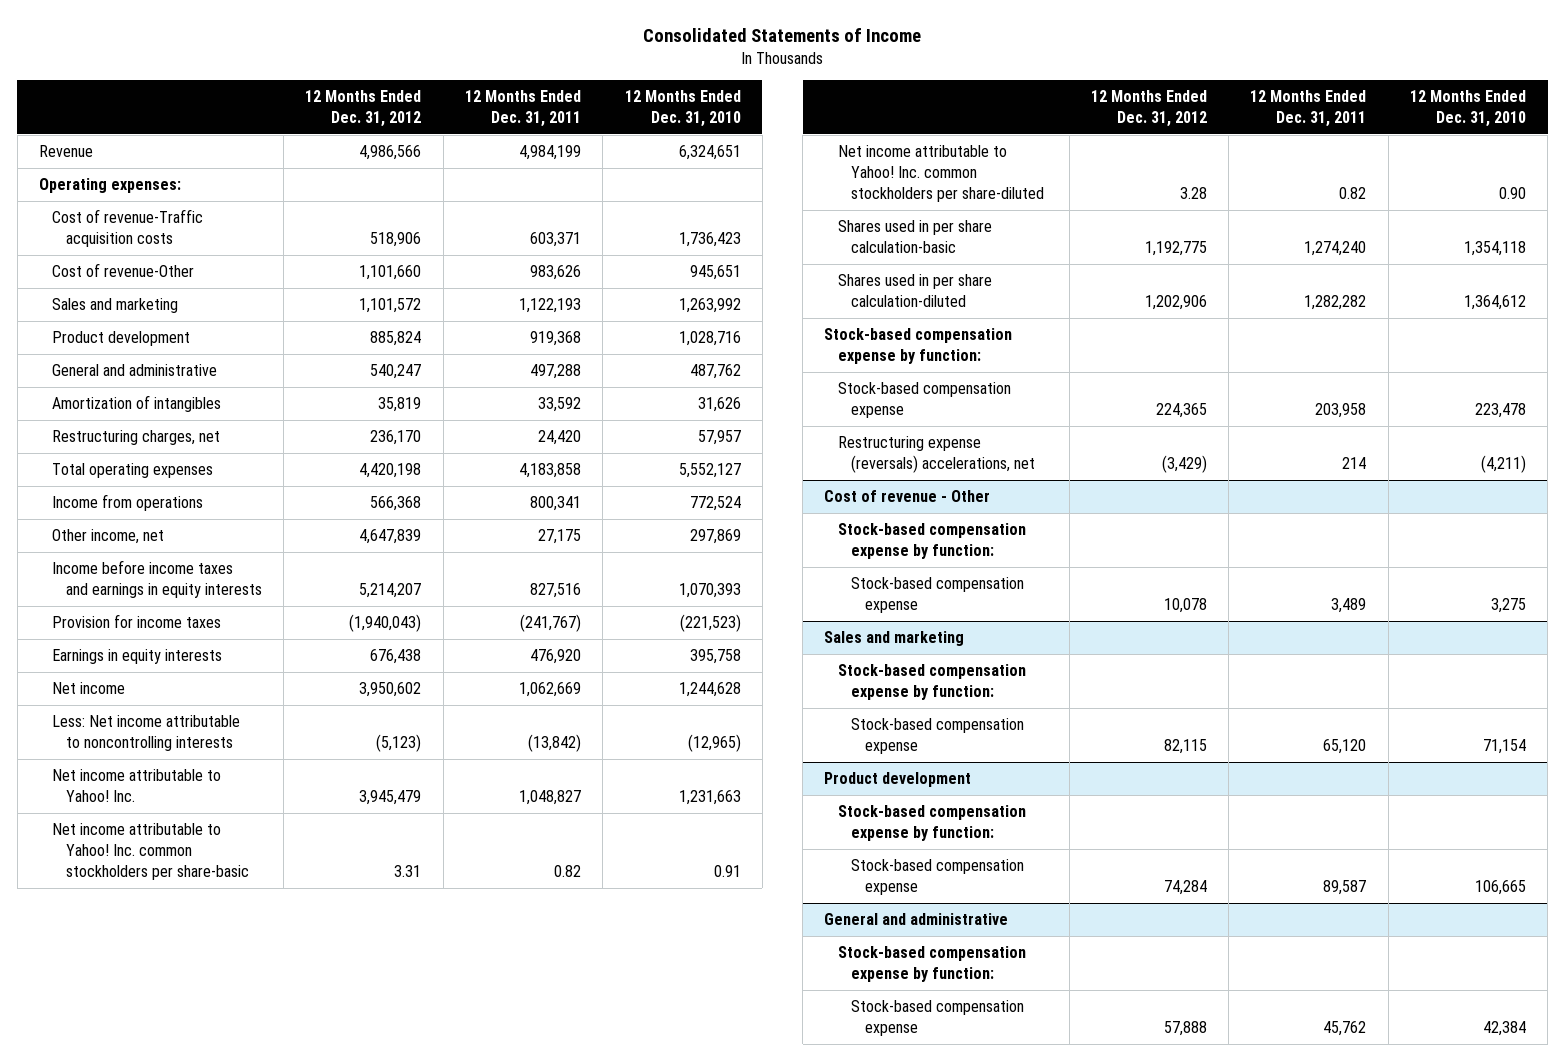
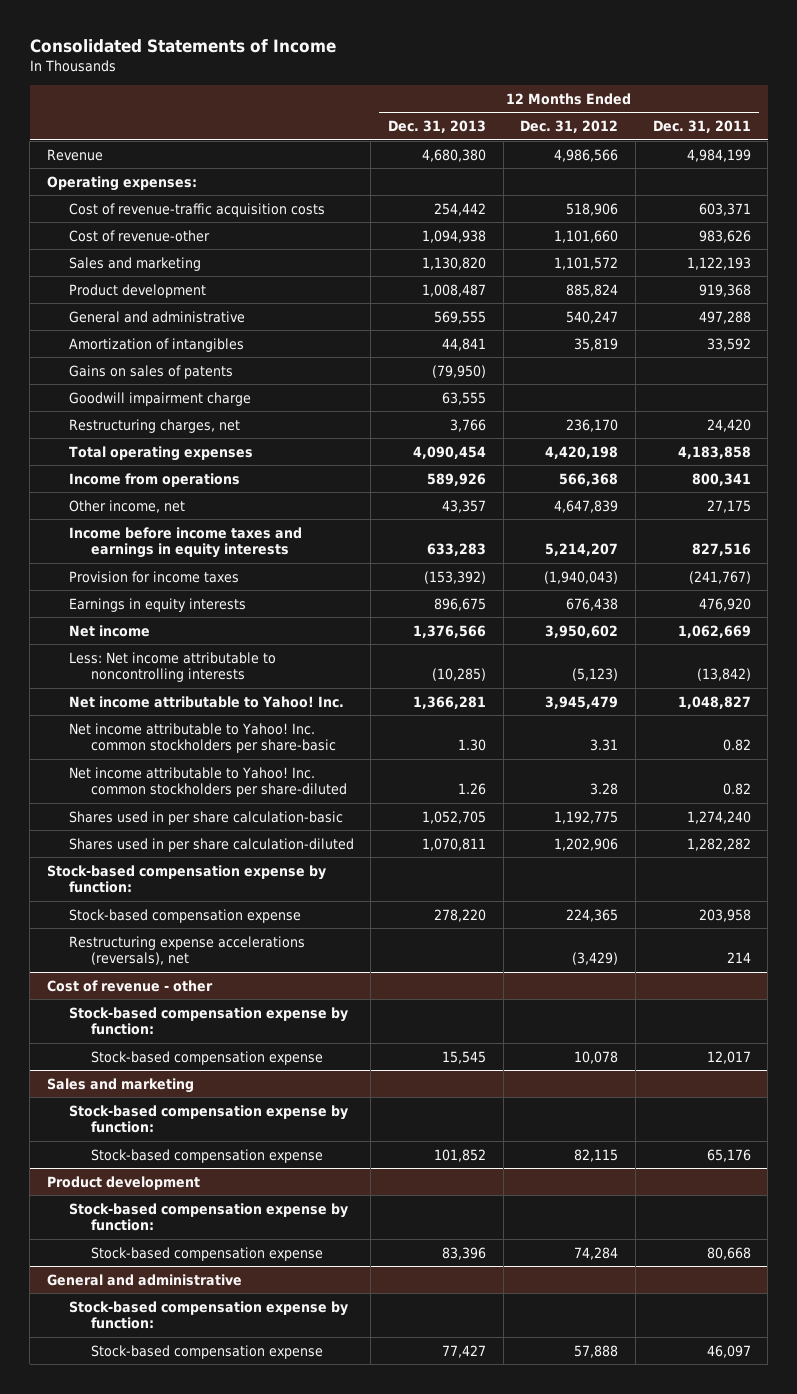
- | 12 Months Ended Dec. 31, 2012 | 12 Months Ended Dec. 31, 2011 | 12 Months Ended Dec. 31, 2010
+ | 12 Months Ended Dec. 31, 2013 | 12 Months Ended Dec. 31, 2012 | 12 Months Ended Dec. 31, 2011
- Cost of revenue-Traffic acquisition costs | 518,906 | 603,371 | 1,736,423
- Cost of revenue-Other | 1,101,660 | 983,626 | 945,651
+ Cost of revenue-traffic acquisition costs | 254,442 | 518,906 | 603,371
+ Cost of revenue-other | 1,094,938 | 1,101,660 | 983,626
+ Gains on sales of patents | (79,950) | |
+ Goodwill impairment charge | 63,555 | |
- Restructuring expense (reversals) accelerations, net | (3,429) | 214 | (4,211)
- Cost of revenue - Other
+ Restructuring expense accelerations (reversals), net | | (3,429) | 214
+ Cost of revenue - other
- Stock-based compensation expense | 10,078 | 3,489 | 3,275
+ Stock-based compensation expense | 15,545 | 10,078 | 12,017
@ Sales and marketing
- Stock-based compensation expense | 82,115 | 65,120 | 71,154
+ Stock-based compensation expense | 101,852 | 82,115 | 65,176
@ Product development
- Stock-based compensation expense | 74,284 | 89,587 | 106,665
+ Stock-based compensation expense | 83,396 | 74,284 | 80,668
@ General and administrative
- Stock-based compensation expense | 57,888 | 45,762 | 42,384
+ Stock-based compensation expense | 77,427 | 57,888 | 46,097

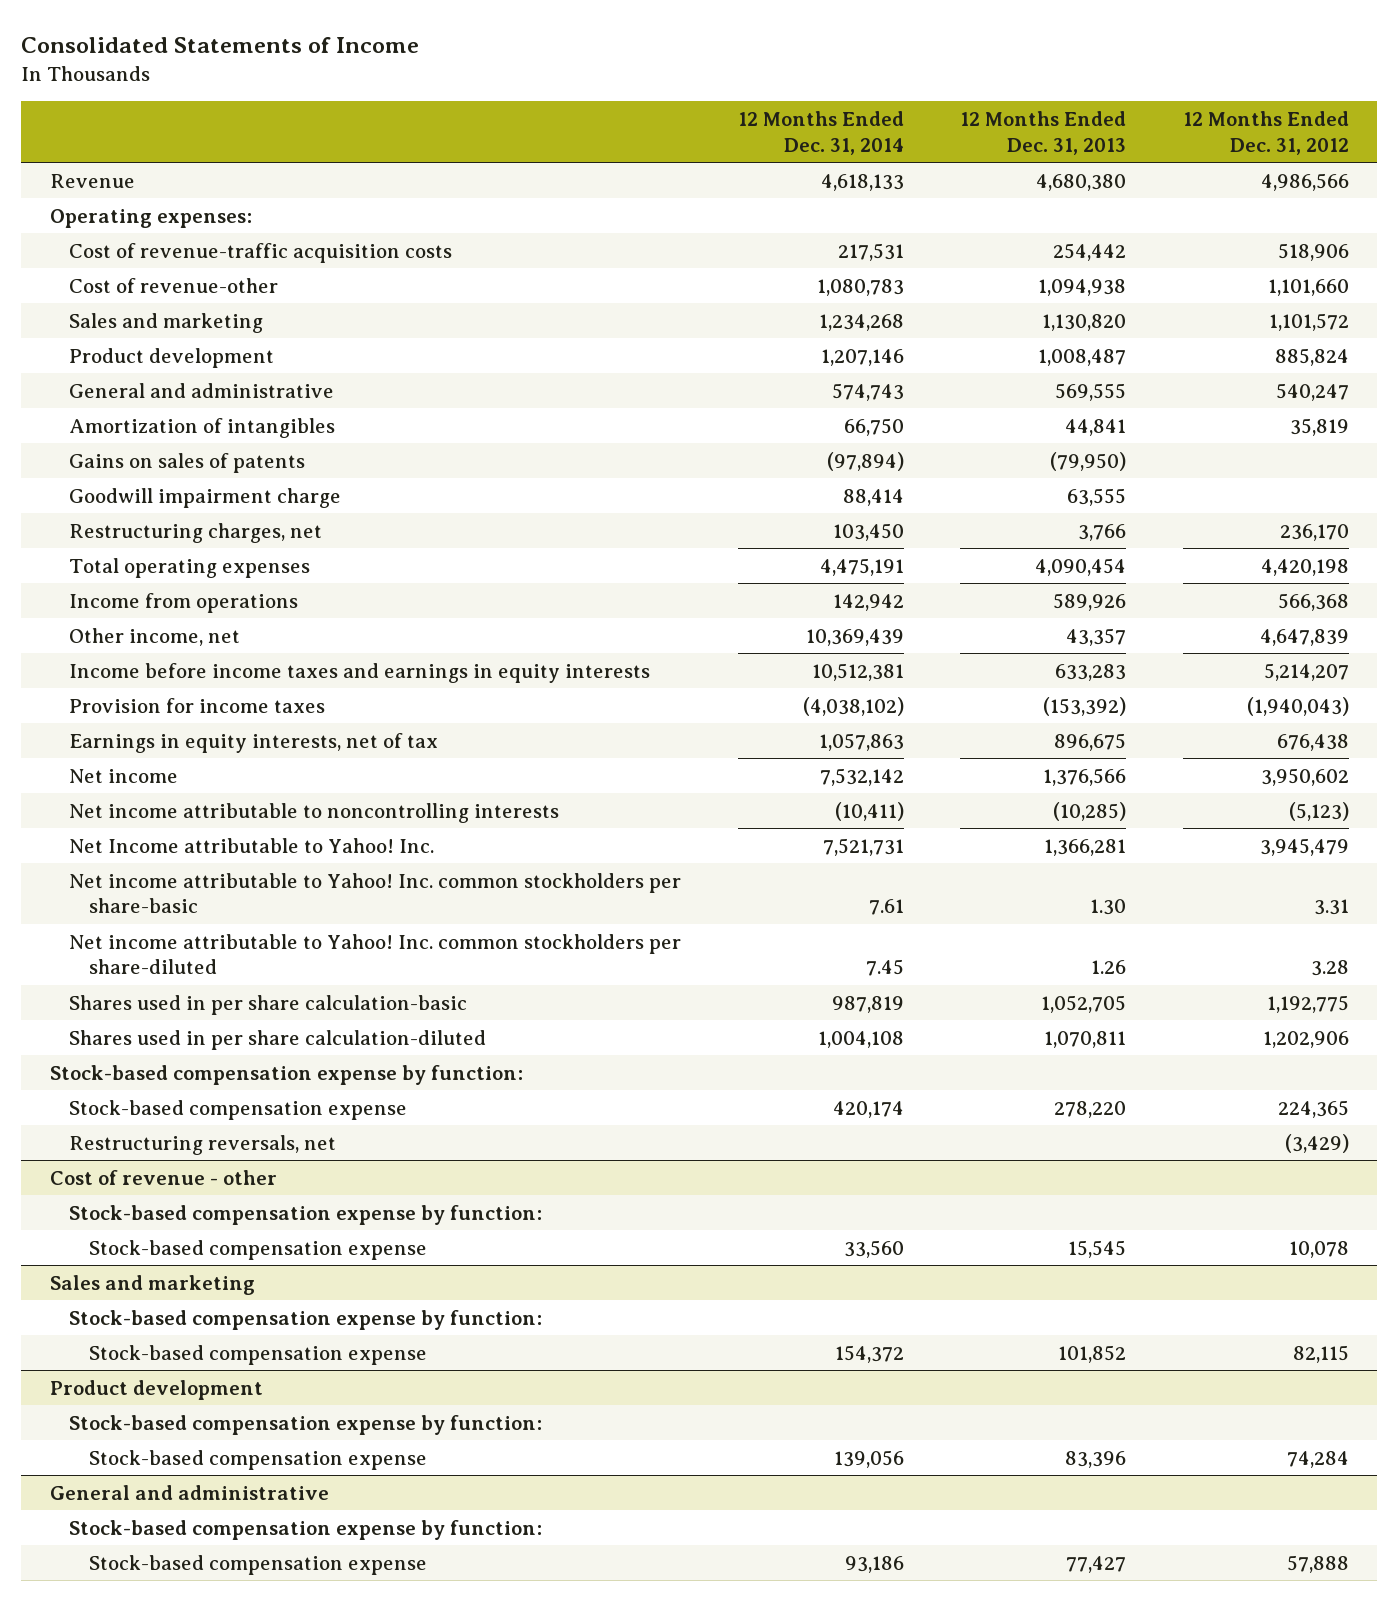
- | 12 Months Ended Dec. 31, 2013 | 12 Months Ended Dec. 31, 2012 | 12 Months Ended Dec. 31, 2011
+ | 12 Months Ended Dec. 31, 2014 | 12 Months Ended Dec. 31, 2013 | 12 Months Ended Dec. 31, 2012
- Earnings in equity interests | 896,675 | 676,438 | 476,920
+ Earnings in equity interests, net of tax | 1,057,863 | 896,675 | 676,438
- Less: Net income attributable to noncontrolling interests | (10,285) | (5,123) | (13,842)
- Net income attributable to Yahoo! Inc. | 1,366,281 | 3,945,479 | 1,048,827
+ Net income attributable to noncontrolling interests | (10,411) | (10,285) | (5,123)
+ Net Income attributable to Yahoo! Inc. | 7,521,731 | 1,366,281 | 3,945,479
- Restructuring expense accelerations (reversals), net | | (3,429) | 214
+ Restructuring reversals, net | | | (3,429)

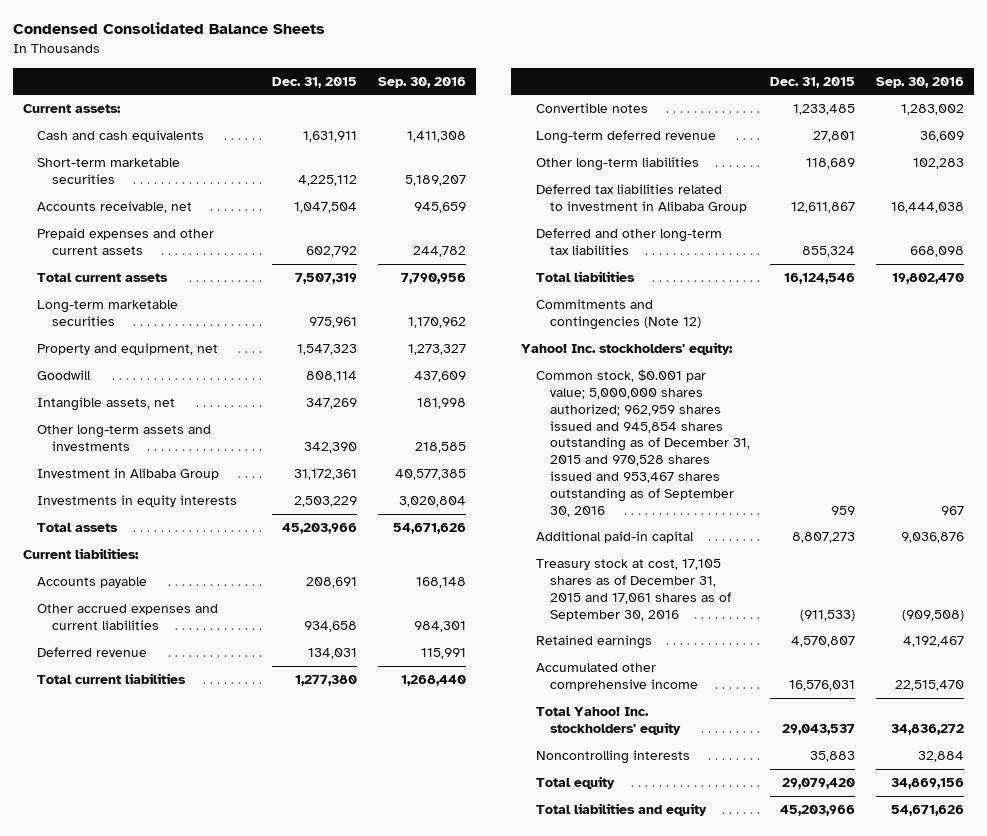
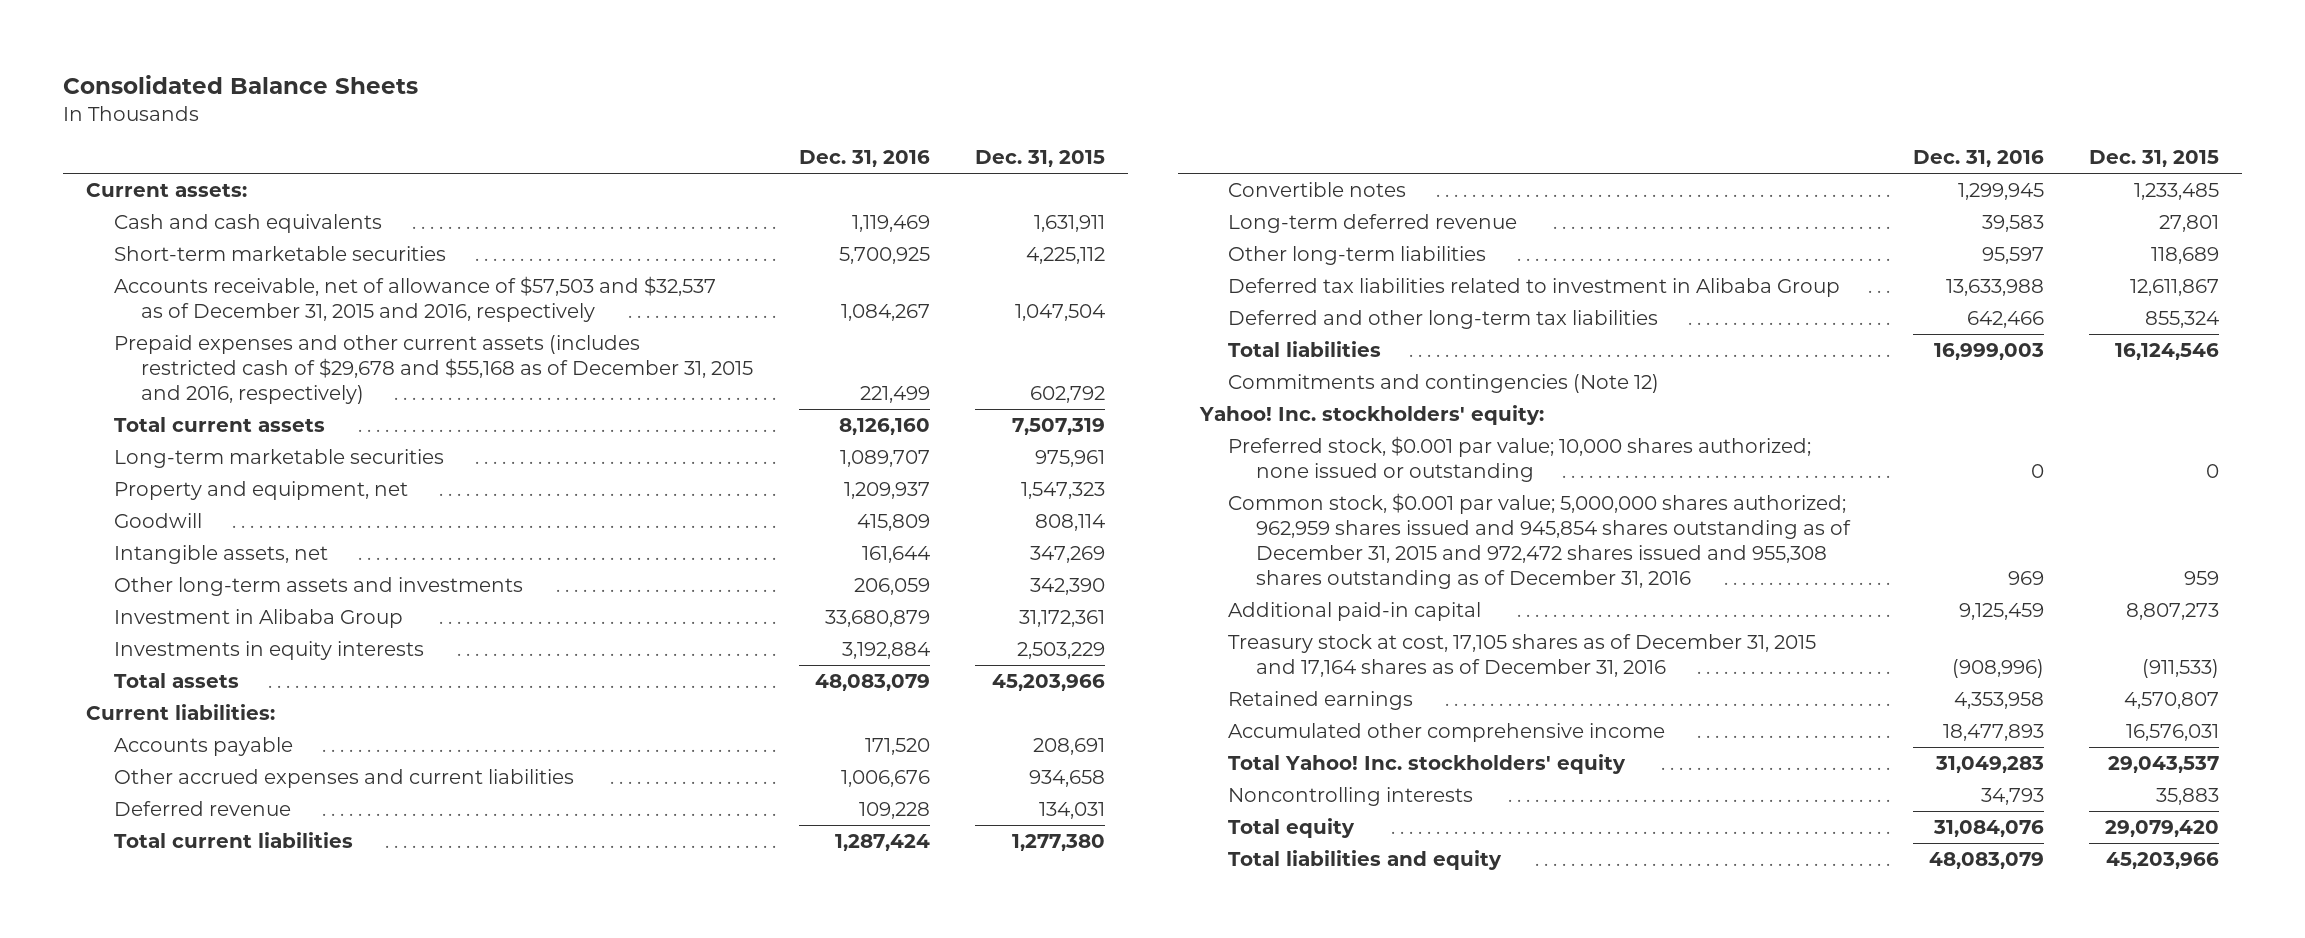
- Condensed Consolidated Balance Sheets
+ Consolidated Balance Sheets
- | Dec. 31, 2015 | Sep. 30, 2016
+ | Dec. 31, 2016 | Dec. 31, 2015
- Accounts receivable, net | 1,047,504 | 945,659
- Prepaid expenses and other current assets | 602,792 | 244,782
+ Accounts receivable, net of allowance of $57,503 and $32,537 as of December 31, 2015 and 2016, respectively | 1,084,267 | 1,047,504
+ Prepaid expenses and other current assets (includes restricted cash of $29,678 and $55,168 as of December 31, 2015 and 2016, respectively) | 221,499 | 602,792
- Common stock, $0.001 par value; 5,000,000 shares authorized; 962,959 shares issued and 945,854 shares outstanding as of December 31, 2015 and 970,528 shares issued and 953,467 shares outstanding as of September 30, 2016 | 959 | 967
+ Preferred stock, $0.001 par value; 10,000 shares authorized; none issued or outstanding | 0 | 0
+ Common stock, $0.001 par value; 5,000,000 shares authorized; 962,959 shares issued and 945,854 shares outstanding as of December 31, 2015 and 972,472 shares issued and 955,308 shares outstanding as of December 31, 2016 | 969 | 959
- Treasury stock at cost, 17,105 shares as of December 31, 2015 and 17,061 shares as of September 30, 2016 | (911,533) | (909,508)
+ Treasury stock at cost, 17,105 shares as of December 31, 2015 and 17,164 shares as of December 31, 2016 | (908,996) | (911,533)

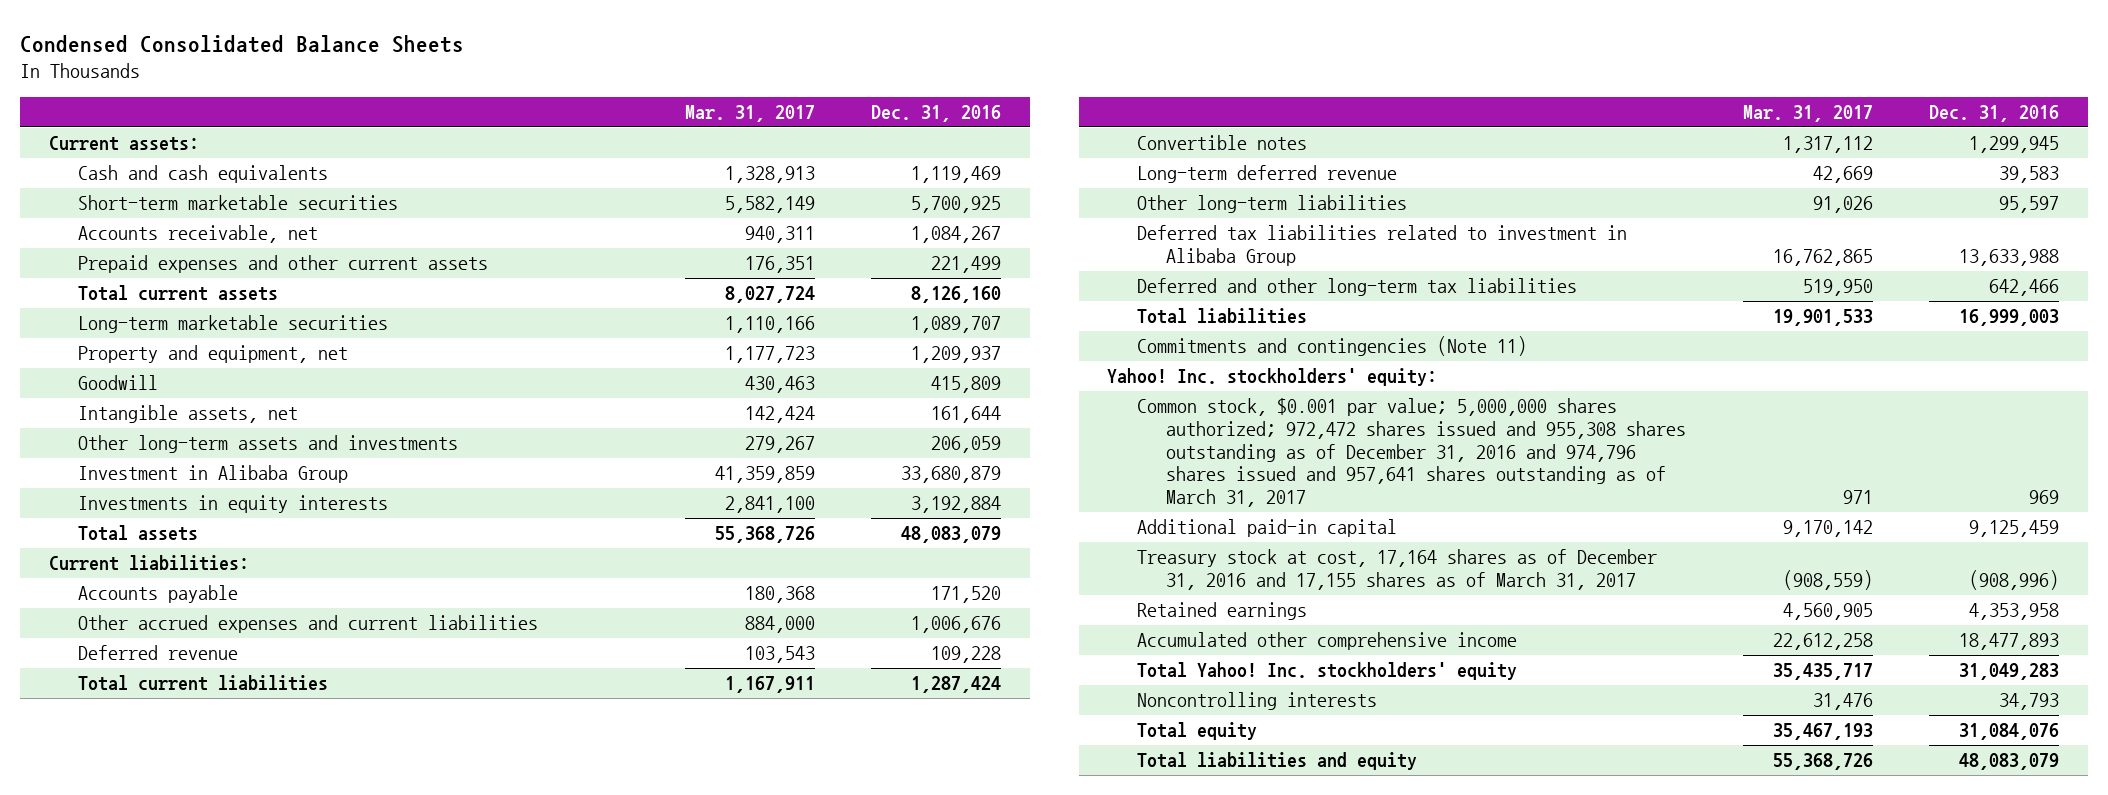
- Consolidated Balance Sheets
+ Condensed Consolidated Balance Sheets
- | Dec. 31, 2016 | Dec. 31, 2015
+ | Mar. 31, 2017 | Dec. 31, 2016
- Accounts receivable, net of allowance of $57,503 and $32,537 as of December 31, 2015 and 2016, respectively | 1,084,267 | 1,047,504
- Prepaid expenses and other current assets (includes restricted cash of $29,678 and $55,168 as of December 31, 2015 and 2016, respectively) | 221,499 | 602,792
+ Accounts receivable, net | 940,311 | 1,084,267
+ Prepaid expenses and other current assets | 176,351 | 221,499
- Commitments and contingencies (Note 12)
+ Commitments and contingencies (Note 11)
- Preferred stock, $0.001 par value; 10,000 shares authorized; none issued or outstanding | 0 | 0
- Common stock, $0.001 par value; 5,000,000 shares authorized; 962,959 shares issued and 945,854 shares outstanding as of December 31, 2015 and 972,472 shares issued and 955,308 shares outstanding as of December 31, 2016 | 969 | 959
+ Common stock, $0.001 par value; 5,000,000 shares authorized; 972,472 shares issued and 955,308 shares outstanding as of December 31, 2016 and 974,796 shares issued and 957,641 shares outstanding as of March 31, 2017 | 971 | 969
- Treasury stock at cost, 17,105 shares as of December 31, 2015 and 17,164 shares as of December 31, 2016 | (908,996) | (911,533)
+ Treasury stock at cost, 17,164 shares as of December 31, 2016 and 17,155 shares as of March 31, 2017 | (908,559) | (908,996)

